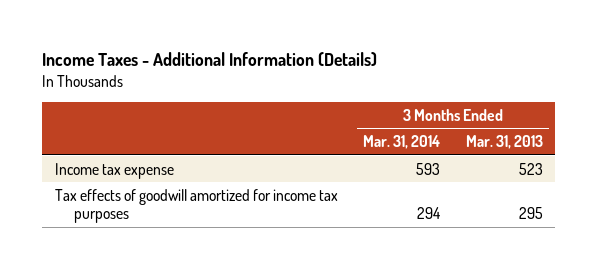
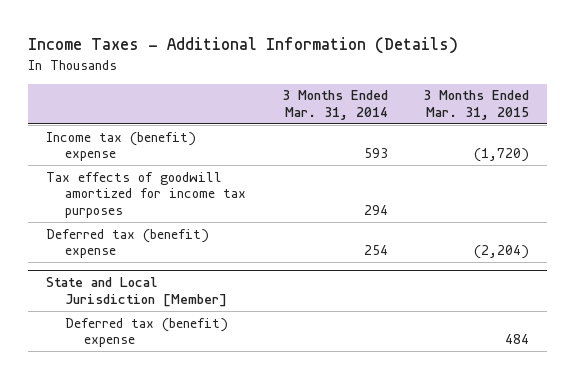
- | 3 Months Ended Mar. 31, 2014 | 3 Months Ended Mar. 31, 2013
+ | 3 Months Ended Mar. 31, 2014 | 3 Months Ended Mar. 31, 2015
- Income tax expense | 593 | 523
+ Income tax (benefit) expense | 593 | (1,720)
+ Deferred tax (benefit) expense | 254 | (2,204)
+ State and Local Jurisdiction [Member]
+ Deferred tax (benefit) expense | | 484

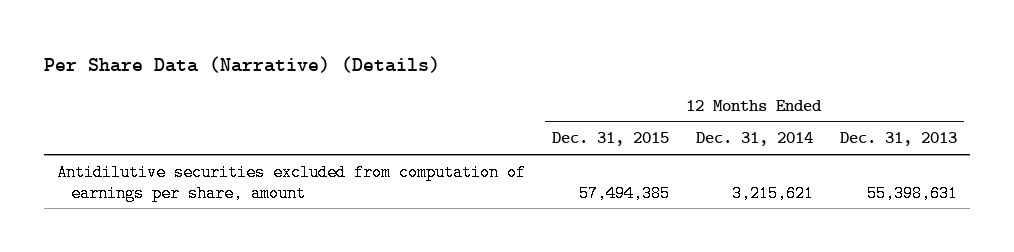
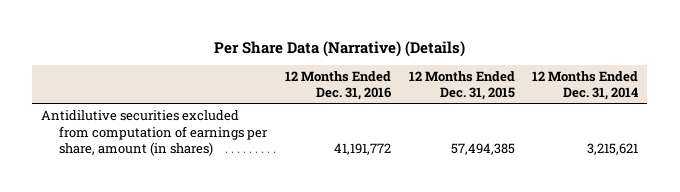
- | 12 Months Ended Dec. 31, 2015 | 12 Months Ended Dec. 31, 2014 | 12 Months Ended Dec. 31, 2013
+ | 12 Months Ended Dec. 31, 2016 | 12 Months Ended Dec. 31, 2015 | 12 Months Ended Dec. 31, 2014
- Antidilutive securities excluded from computation of earnings per share, amount | 57,494,385 | 3,215,621 | 55,398,631
+ Antidilutive securities excluded from computation of earnings per share, amount (in shares) | 41,191,772 | 57,494,385 | 3,215,621

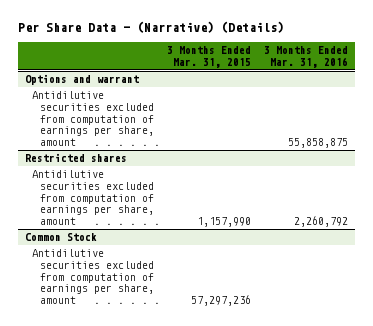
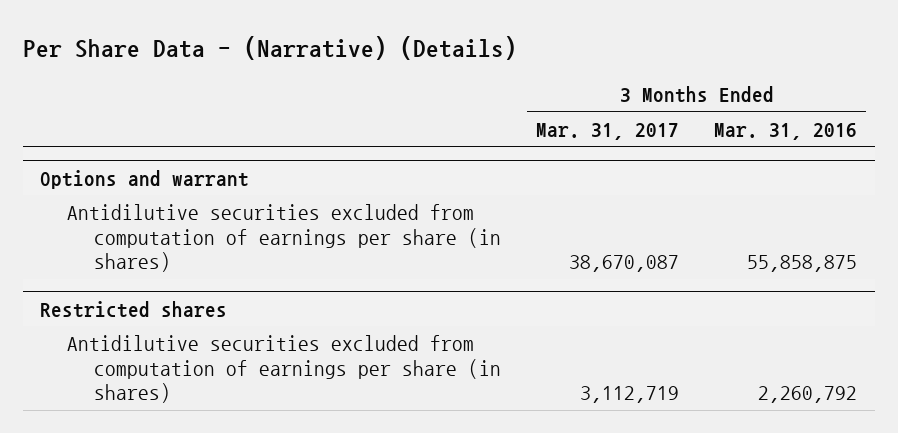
- | 3 Months Ended Mar. 31, 2015 | 3 Months Ended Mar. 31, 2016
+ | 3 Months Ended Mar. 31, 2017 | 3 Months Ended Mar. 31, 2016
@ Options and warrant
- Antidilutive securities excluded from computation of earnings per share, amount | | 55,858,875
+ Antidilutive securities excluded from computation of earnings per share (in shares) | 38,670,087 | 55,858,875
@ Restricted shares
- Antidilutive securities excluded from computation of earnings per share, amount | 1,157,990 | 2,260,792
- Common Stock
- Antidilutive securities excluded from computation of earnings per share, amount | 57,297,236 |
@ Restricted shares
+ Antidilutive securities excluded from computation of earnings per share (in shares) | 3,112,719 | 2,260,792

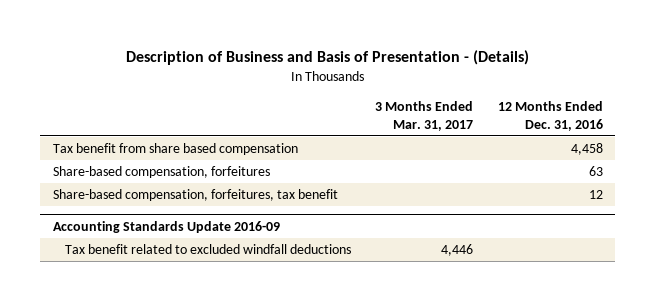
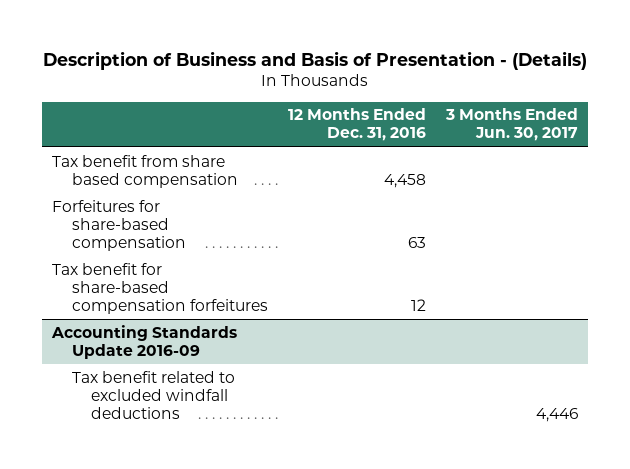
- | 3 Months Ended Mar. 31, 2017 | 12 Months Ended Dec. 31, 2016
+ | 12 Months Ended Dec. 31, 2016 | 3 Months Ended Jun. 30, 2017
- Share-based compensation, forfeitures | | 63
- Share-based compensation, forfeitures, tax benefit | | 12
+ Forfeitures for share-based compensation | 63 |
+ Tax benefit for share-based compensation forfeitures | 12 |

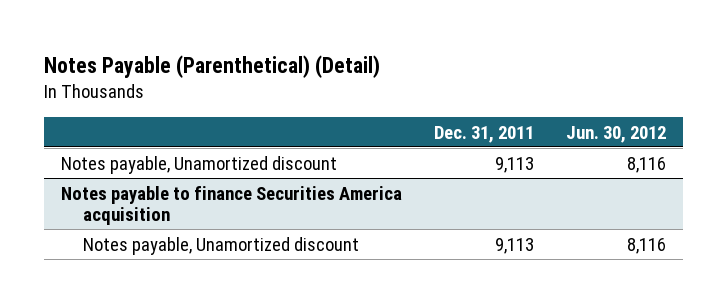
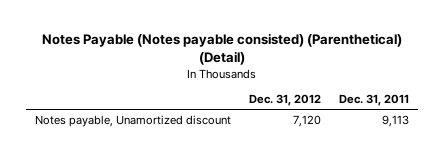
- Notes Payable (Parenthetical) (Detail)
+ Notes Payable (Notes payable consisted) (Parenthetical) (Detail)
- | Dec. 31, 2011 | Jun. 30, 2012
+ | Dec. 31, 2012 | Dec. 31, 2011
- Notes payable to finance Securities America acquisition
- Notes payable, Unamortized discount | 9,113 | 8,116

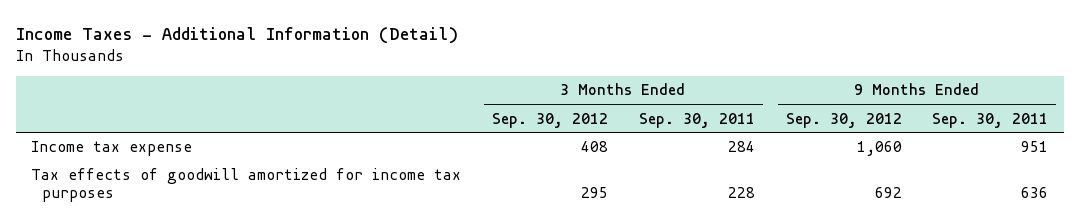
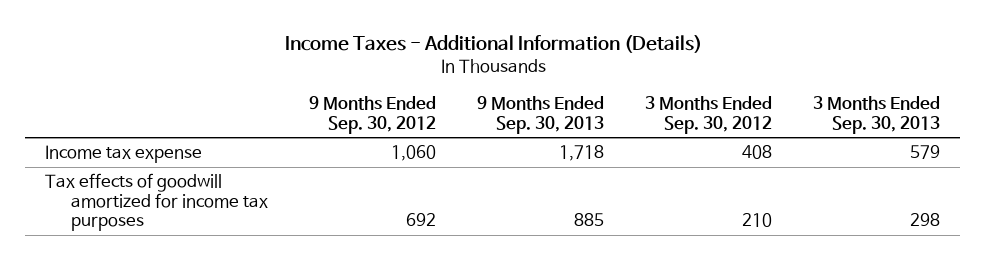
- Income Taxes - Additional Information (Detail)
+ Income Taxes - Additional Information (Details)
- | 3 Months Ended Sep. 30, 2012 | 3 Months Ended Sep. 30, 2011 | 9 Months Ended Sep. 30, 2012 | 9 Months Ended Sep. 30, 2011
+ | 9 Months Ended Sep. 30, 2012 | 9 Months Ended Sep. 30, 2013 | 3 Months Ended Sep. 30, 2012 | 3 Months Ended Sep. 30, 2013
- Tax effects of goodwill amortized for income tax purposes | 295 | 228 | 692 | 636
+ Tax effects of goodwill amortized for income tax purposes | 692 | 885 | 210 | 298

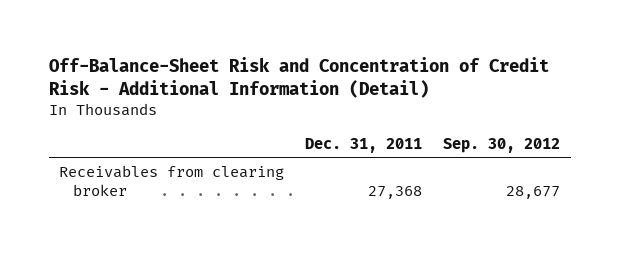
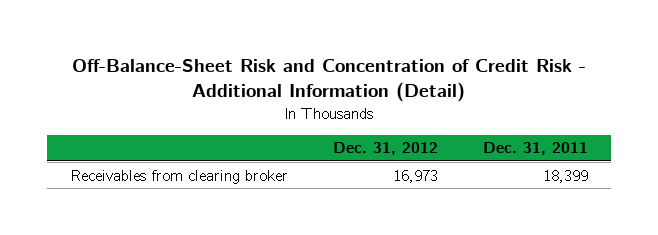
- | Dec. 31, 2011 | Sep. 30, 2012
+ | Dec. 31, 2012 | Dec. 31, 2011
- Receivables from clearing broker | 27,368 | 28,677
+ Receivables from clearing broker | 16,973 | 18,399

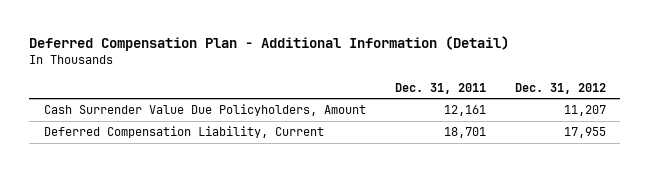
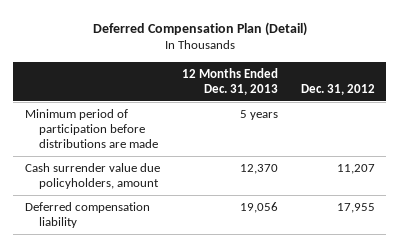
- Deferred Compensation Plan - Additional Information (Detail)
+ Deferred Compensation Plan (Detail)
- | Dec. 31, 2011 | Dec. 31, 2012
+ | 12 Months Ended Dec. 31, 2013 | Dec. 31, 2012
- Cash Surrender Value Due Policyholders, Amount | 12,161 | 11,207
- Deferred Compensation Liability, Current | 18,701 | 17,955
+ Minimum period of participation before distributions are made | 5 years |
+ Cash surrender value due policyholders, amount | 12,370 | 11,207
+ Deferred compensation liability | 19,056 | 17,955

